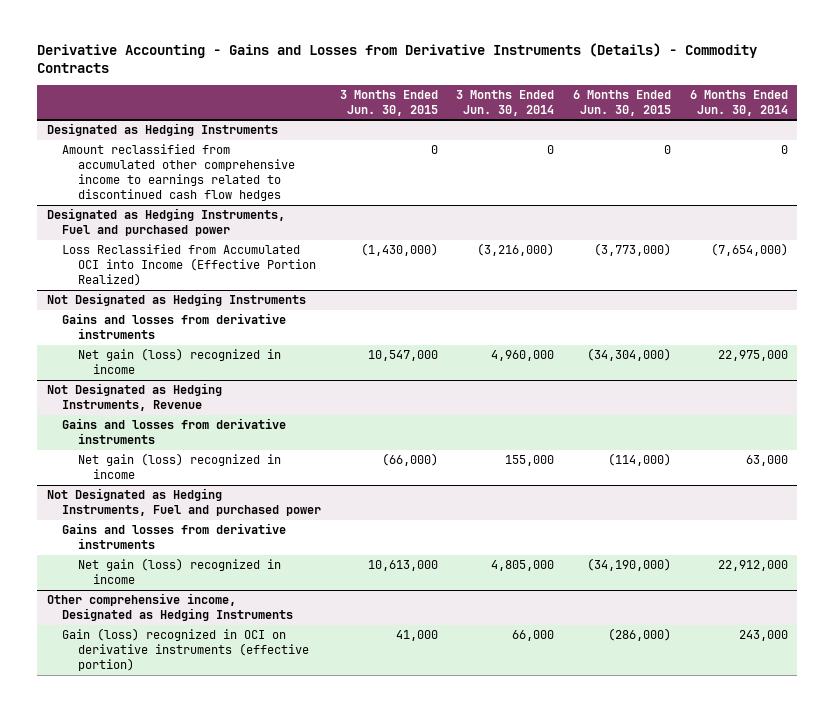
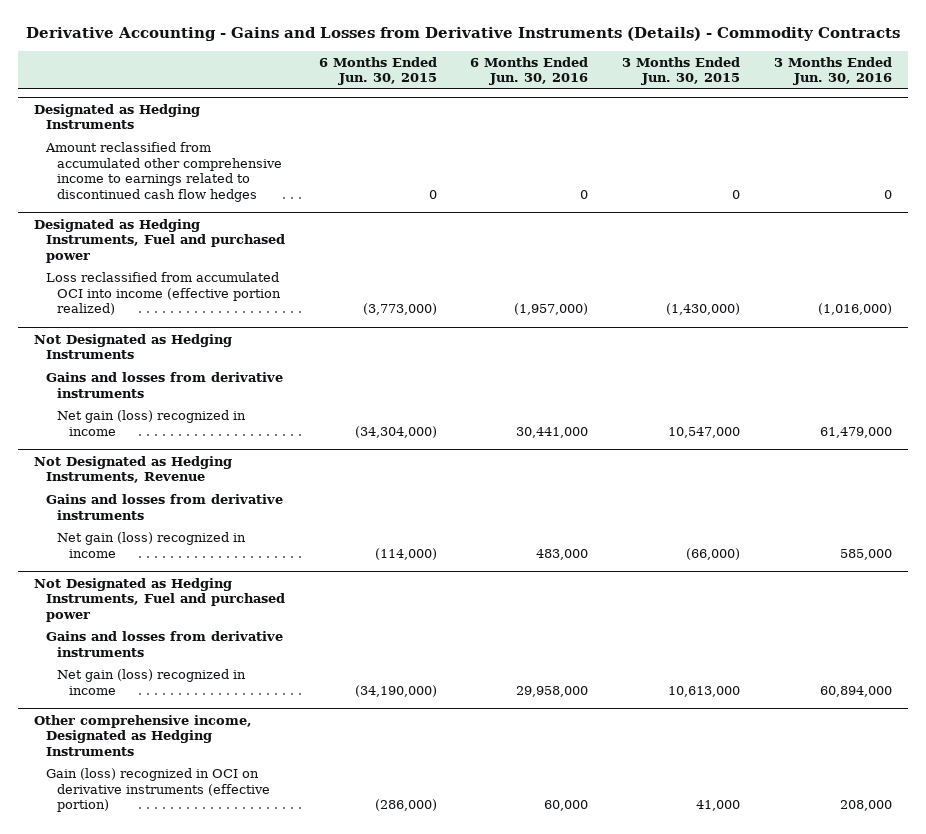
- | 3 Months Ended Jun. 30, 2015 | 3 Months Ended Jun. 30, 2014 | 6 Months Ended Jun. 30, 2015 | 6 Months Ended Jun. 30, 2014
+ | 6 Months Ended Jun. 30, 2015 | 6 Months Ended Jun. 30, 2016 | 3 Months Ended Jun. 30, 2015 | 3 Months Ended Jun. 30, 2016
@ Designated as Hedging Instruments, Fuel and purchased power
- Loss Reclassified from Accumulated OCI into Income (Effective Portion Realized) | (1,430,000) | (3,216,000) | (3,773,000) | (7,654,000)
+ Loss reclassified from accumulated OCI into income (effective portion realized) | (3,773,000) | (1,957,000) | (1,430,000) | (1,016,000)

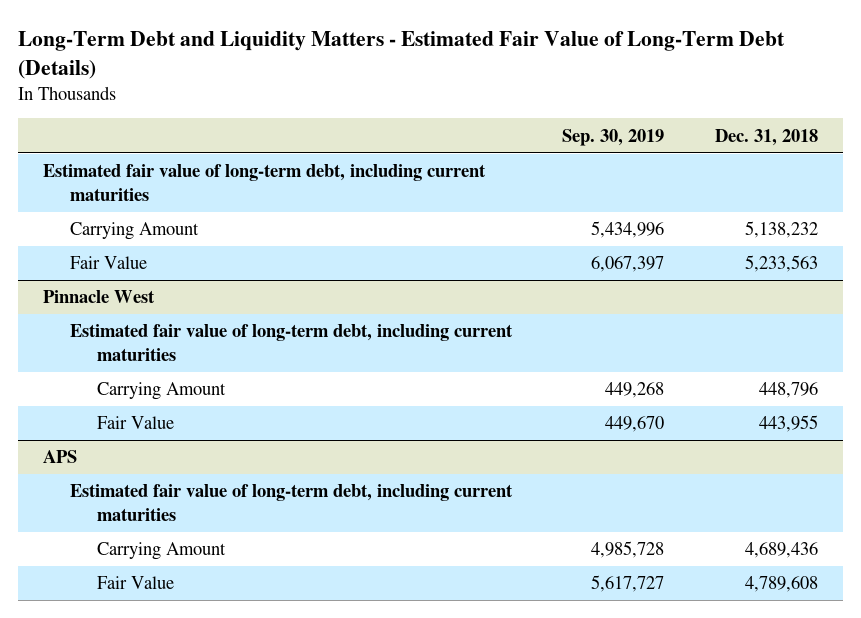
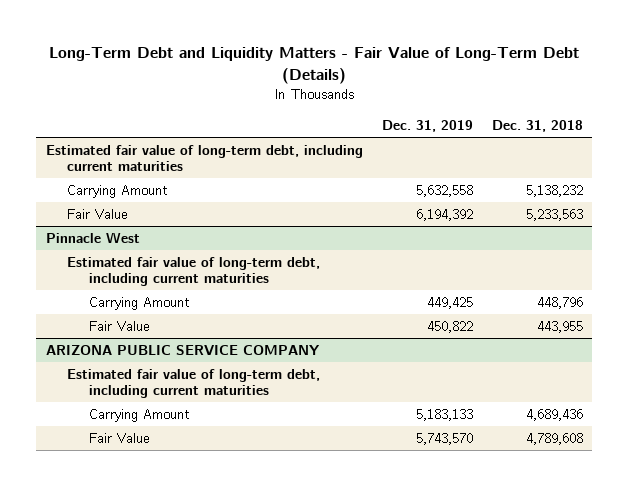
- Long-Term Debt and Liquidity Matters - Estimated Fair Value of Long-Term Debt (Details)
+ Long-Term Debt and Liquidity Matters - Fair Value of Long-Term Debt (Details)
- | Sep. 30, 2019 | Dec. 31, 2018
+ | Dec. 31, 2019 | Dec. 31, 2018
- APS
+ ARIZONA PUBLIC SERVICE COMPANY

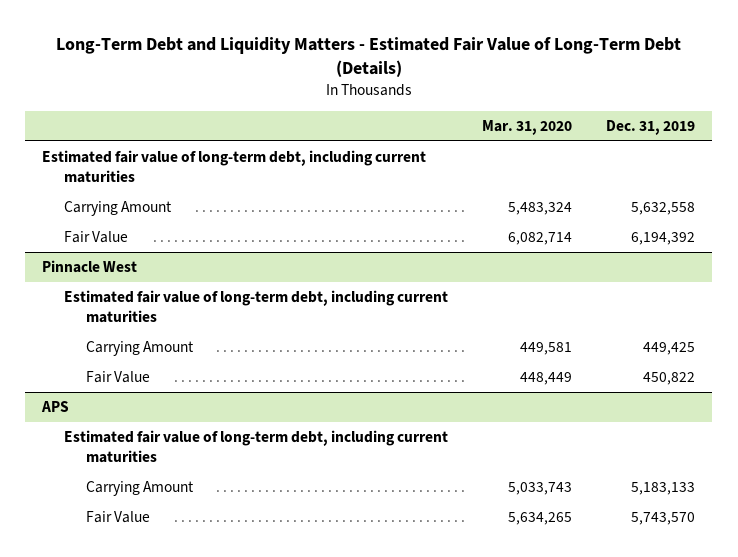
- Long-Term Debt and Liquidity Matters - Fair Value of Long-Term Debt (Details)
+ Long-Term Debt and Liquidity Matters - Estimated Fair Value of Long-Term Debt (Details)
- | Dec. 31, 2019 | Dec. 31, 2018
+ | Mar. 31, 2020 | Dec. 31, 2019
- ARIZONA PUBLIC SERVICE COMPANY
+ APS

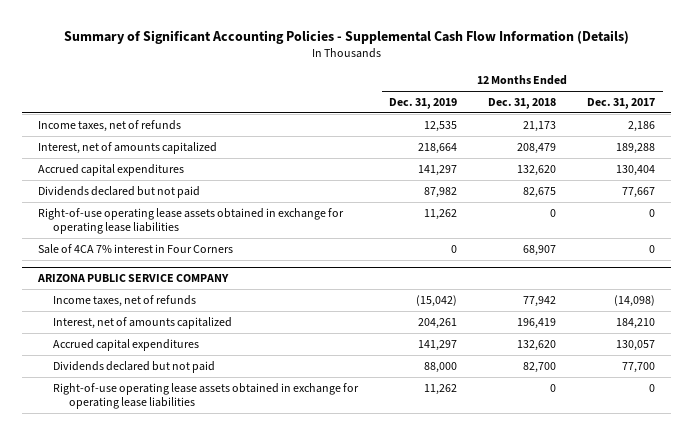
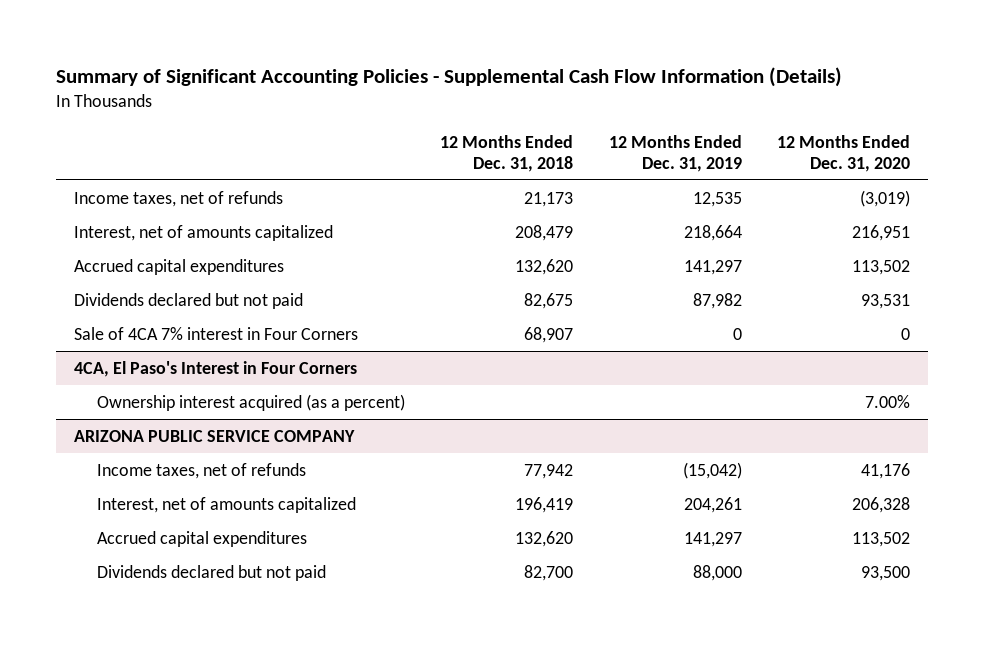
- | 12 Months Ended Dec. 31, 2019 | 12 Months Ended Dec. 31, 2018 | 12 Months Ended Dec. 31, 2017
+ | 12 Months Ended Dec. 31, 2018 | 12 Months Ended Dec. 31, 2019 | 12 Months Ended Dec. 31, 2020
- Right-of-use operating lease assets obtained in exchange for operating lease liabilities | 11,262 | 0 | 0
+ 4CA, El Paso's Interest in Four Corners
+ Ownership interest acquired (as a percent) | | | 7.00%
@ ARIZONA PUBLIC SERVICE COMPANY
- Right-of-use operating lease assets obtained in exchange for operating lease liabilities | 11,262 | 0 | 0

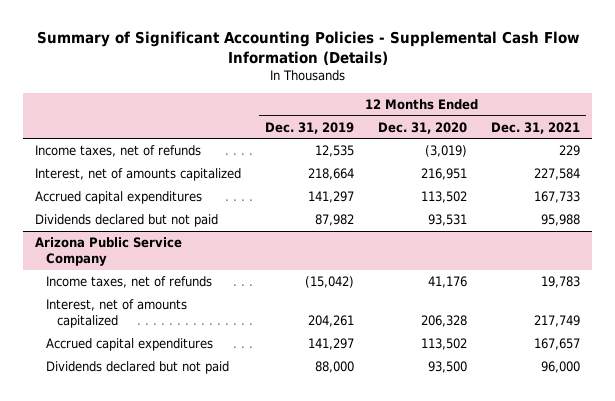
- | 12 Months Ended Dec. 31, 2018 | 12 Months Ended Dec. 31, 2019 | 12 Months Ended Dec. 31, 2020
+ | 12 Months Ended Dec. 31, 2019 | 12 Months Ended Dec. 31, 2020 | 12 Months Ended Dec. 31, 2021
- Sale of 4CA 7% interest in Four Corners | 68,907 | 0 | 0
- 4CA, El Paso's Interest in Four Corners
- Ownership interest acquired (as a percent) | | | 7.00%
- ARIZONA PUBLIC SERVICE COMPANY
+ Arizona Public Service Company

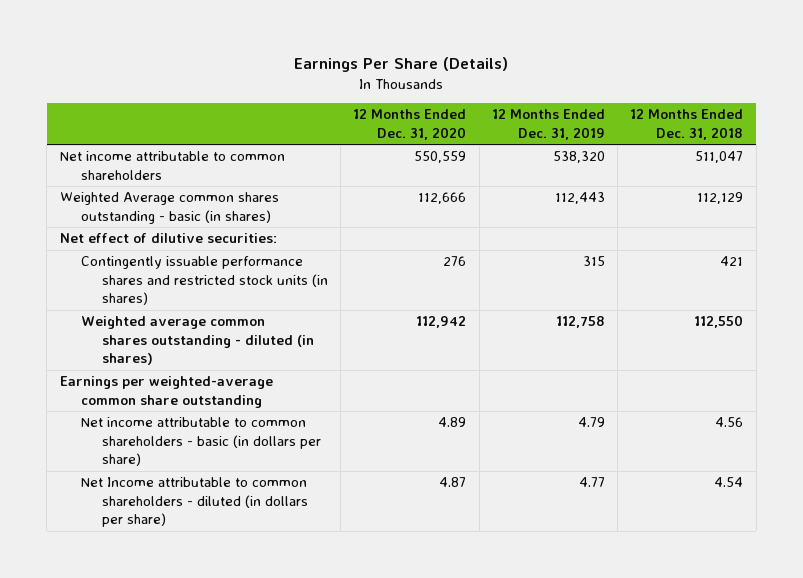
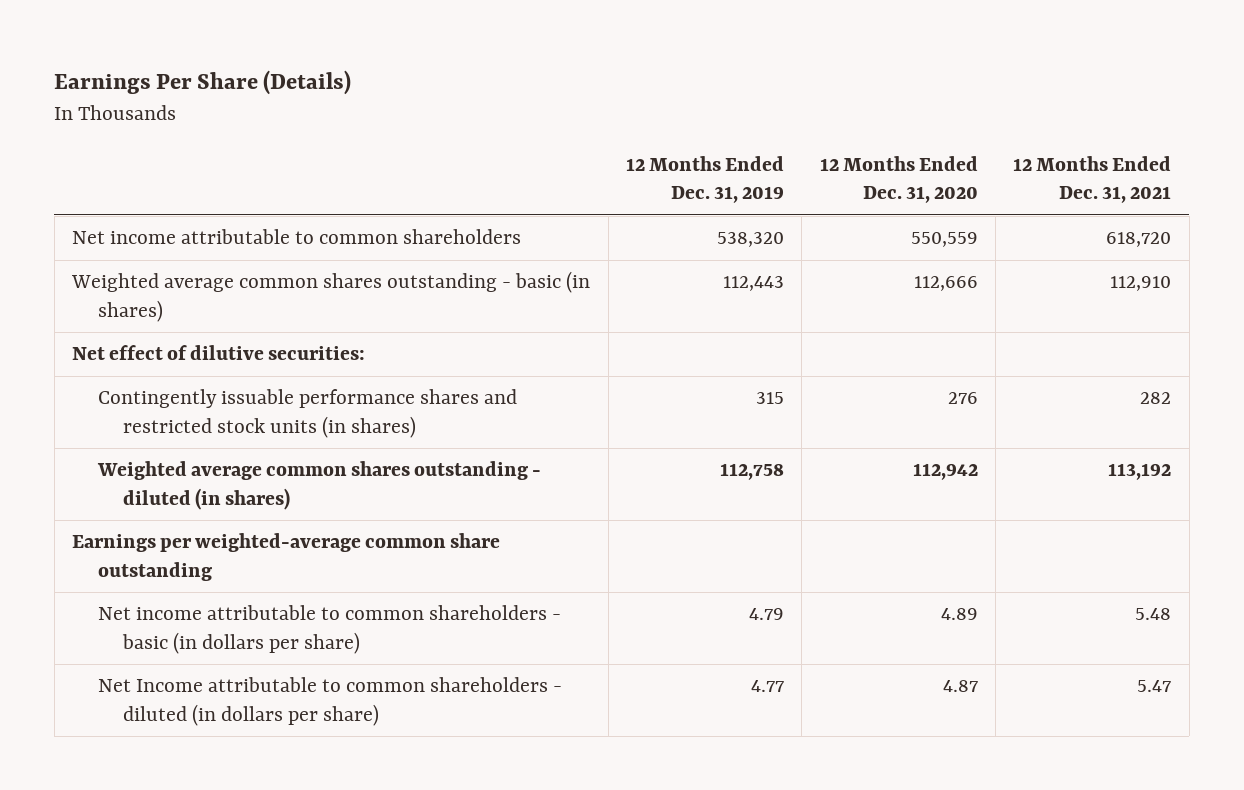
- | 12 Months Ended Dec. 31, 2020 | 12 Months Ended Dec. 31, 2019 | 12 Months Ended Dec. 31, 2018
+ | 12 Months Ended Dec. 31, 2019 | 12 Months Ended Dec. 31, 2020 | 12 Months Ended Dec. 31, 2021
- Weighted Average common shares outstanding - basic (in shares) | 112,666 | 112,443 | 112,129
+ Weighted average common shares outstanding - basic (in shares) | 112,443 | 112,666 | 112,910

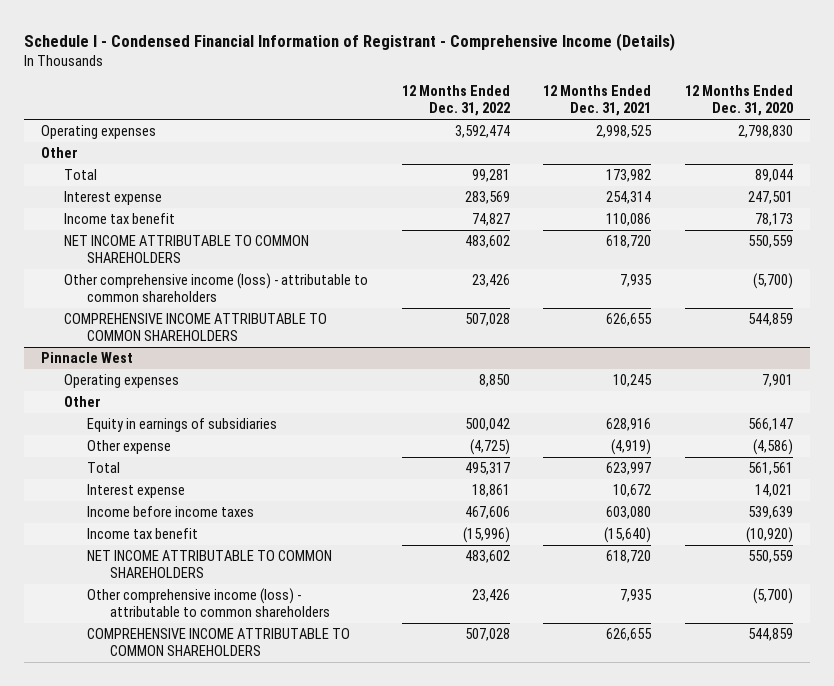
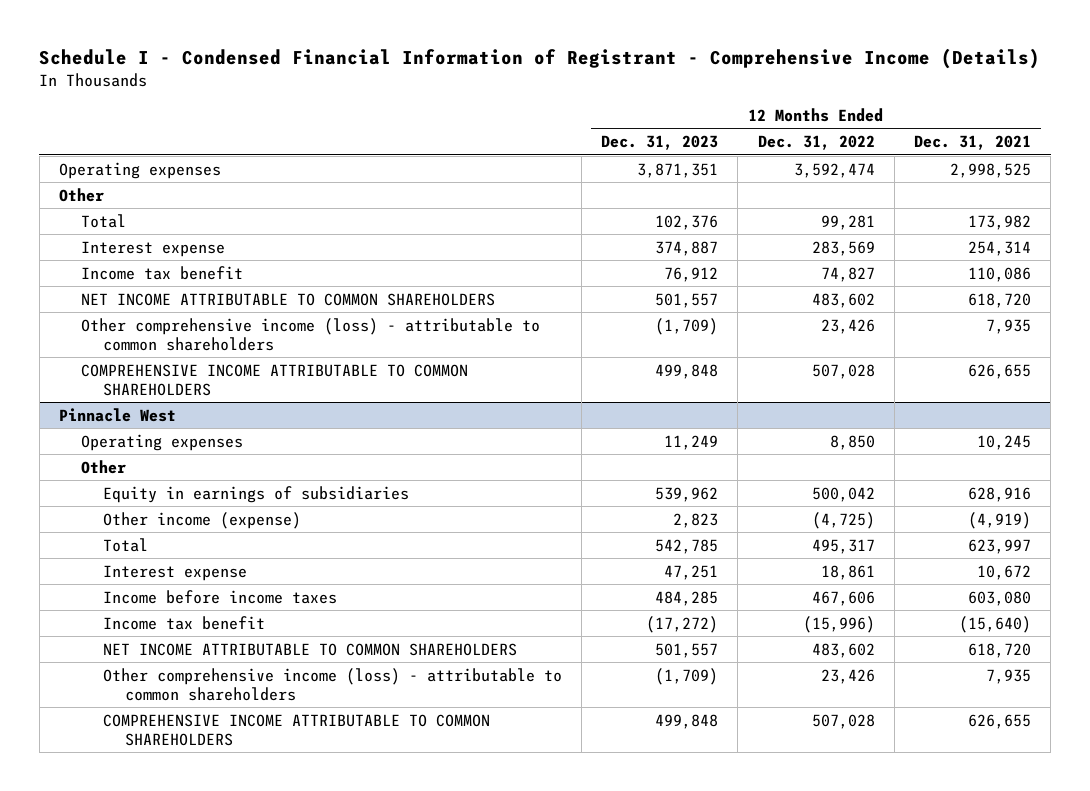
- | 12 Months Ended Dec. 31, 2022 | 12 Months Ended Dec. 31, 2021 | 12 Months Ended Dec. 31, 2020
+ | 12 Months Ended Dec. 31, 2023 | 12 Months Ended Dec. 31, 2022 | 12 Months Ended Dec. 31, 2021
@ Pinnacle West
- Other expense | (4,725) | (4,919) | (4,586)
+ Other income (expense) | 2,823 | (4,725) | (4,919)

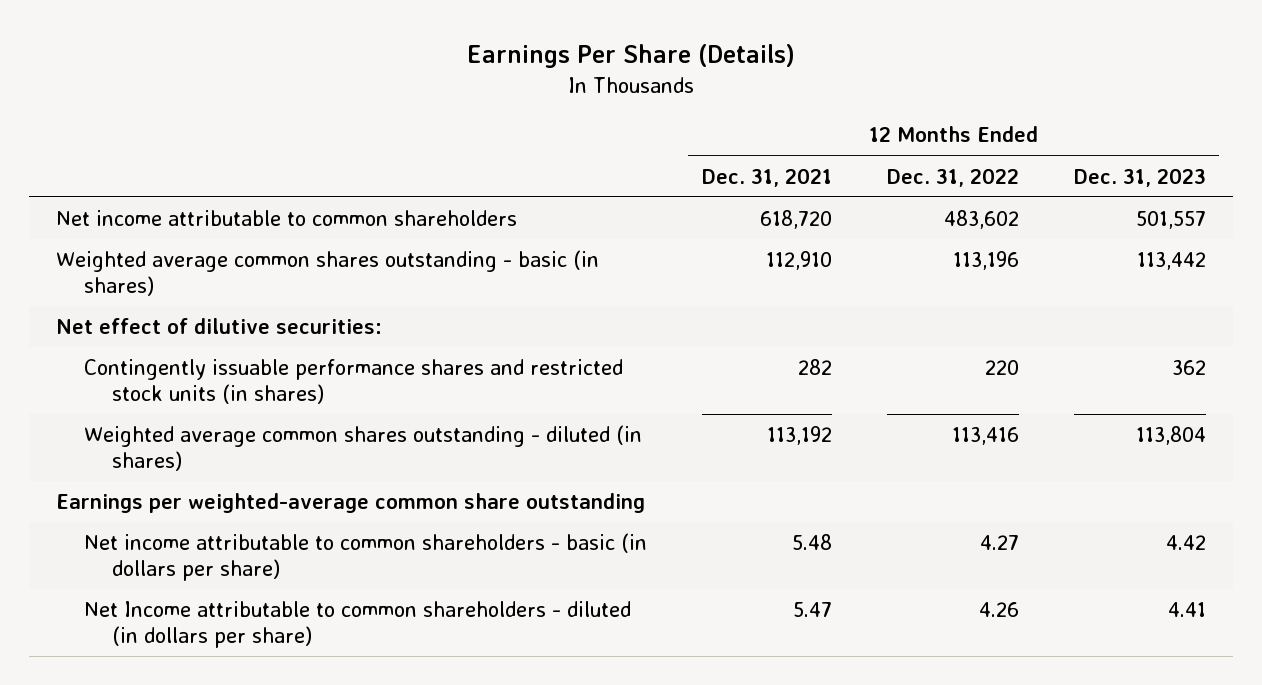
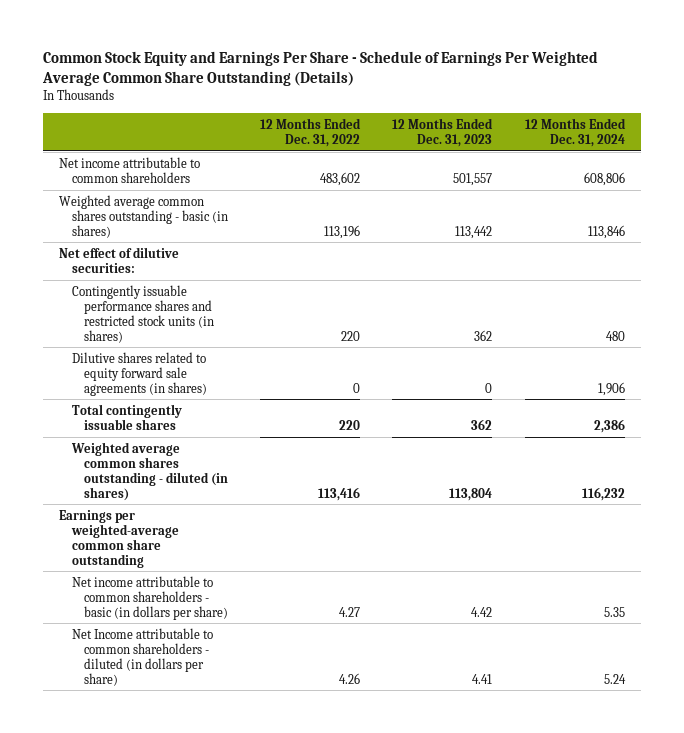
- Earnings Per Share (Details)
+ Common Stock Equity and Earnings Per Share - Schedule of Earnings Per Weighted Average Common Share Outstanding (Details)
- | 12 Months Ended Dec. 31, 2021 | 12 Months Ended Dec. 31, 2022 | 12 Months Ended Dec. 31, 2023
+ | 12 Months Ended Dec. 31, 2022 | 12 Months Ended Dec. 31, 2023 | 12 Months Ended Dec. 31, 2024
+ Dilutive shares related to equity forward sale agreements (in shares) | 0 | 0 | 1,906
+ Total contingently issuable shares | 220 | 362 | 2,386

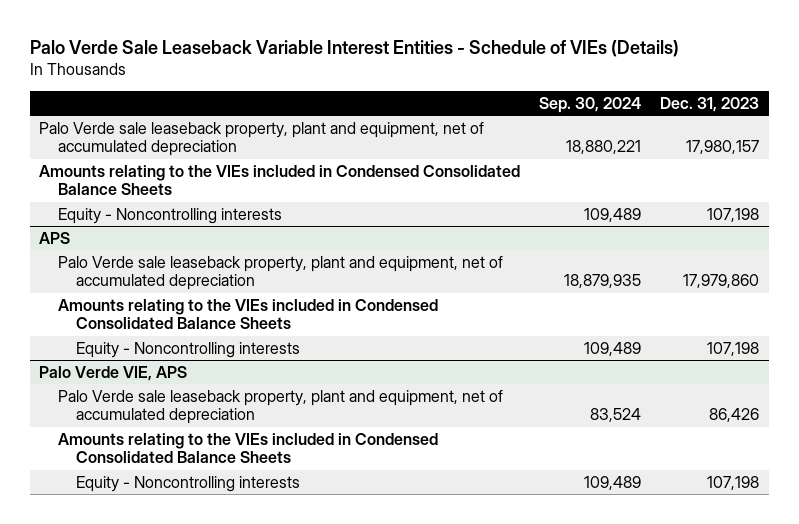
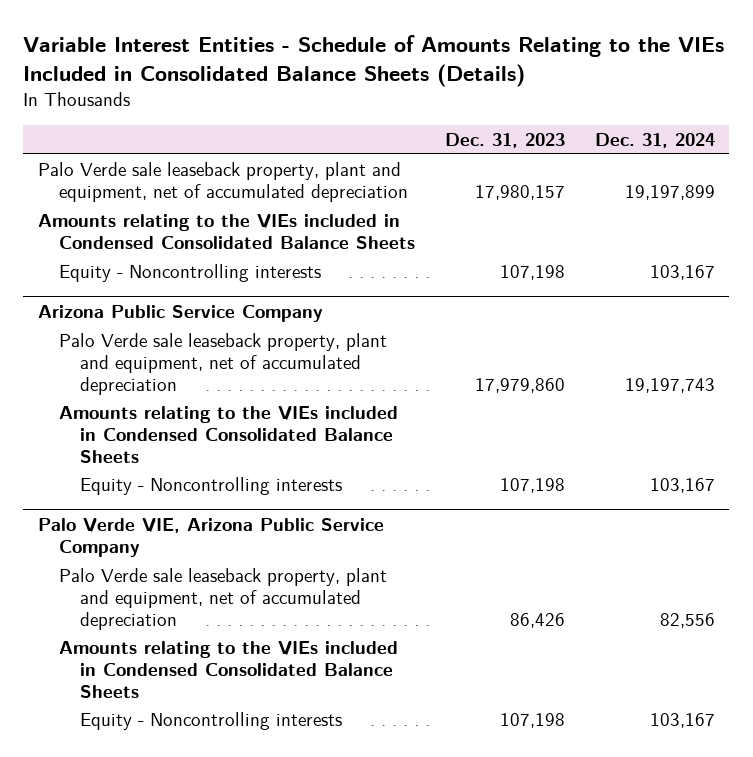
- Palo Verde Sale Leaseback Variable Interest Entities - Schedule of VIEs (Details)
+ Variable Interest Entities - Schedule of Amounts Relating to the VIEs Included in Consolidated Balance Sheets (Details)
- | Sep. 30, 2024 | Dec. 31, 2023
+ | Dec. 31, 2023 | Dec. 31, 2024
- APS
+ Arizona Public Service Company
- Palo Verde VIE, APS
+ Palo Verde VIE, Arizona Public Service Company

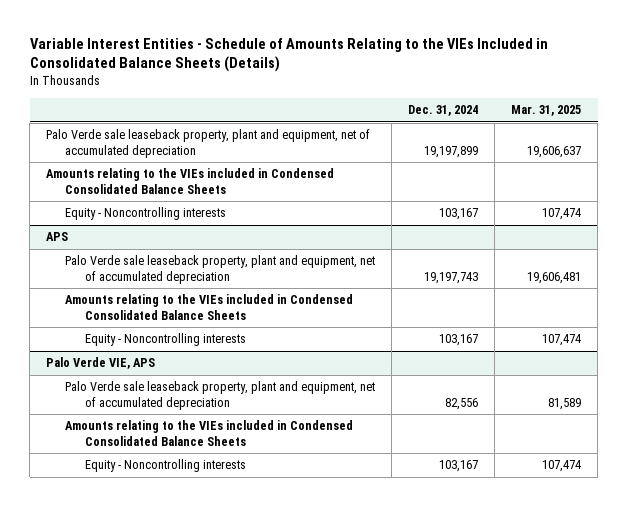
- | Dec. 31, 2023 | Dec. 31, 2024
+ | Dec. 31, 2024 | Mar. 31, 2025
- Arizona Public Service Company
+ APS
- Palo Verde VIE, Arizona Public Service Company
+ Palo Verde VIE, APS

